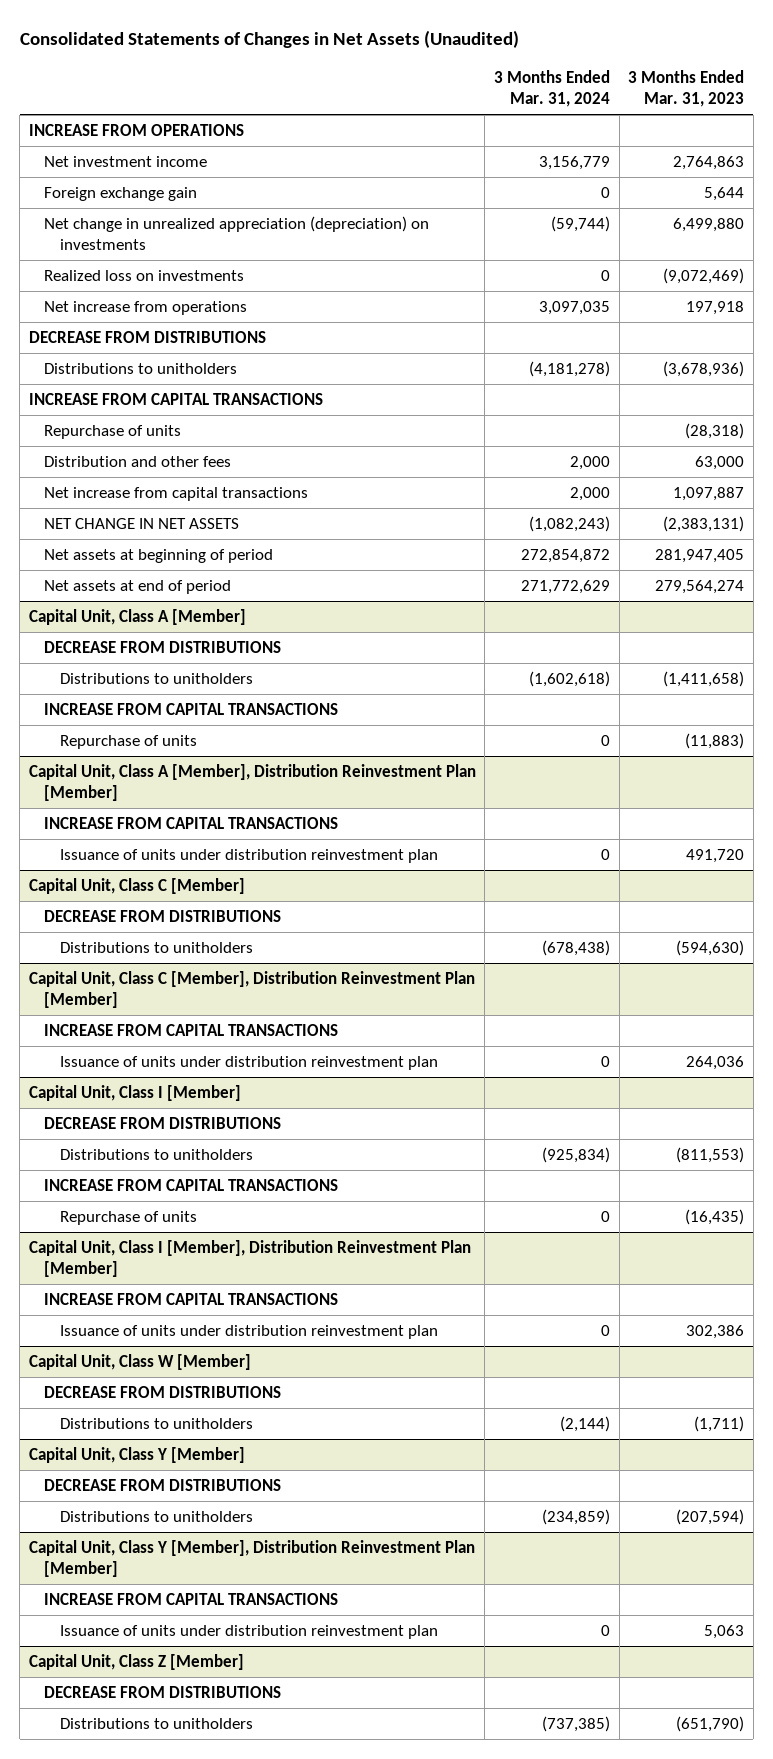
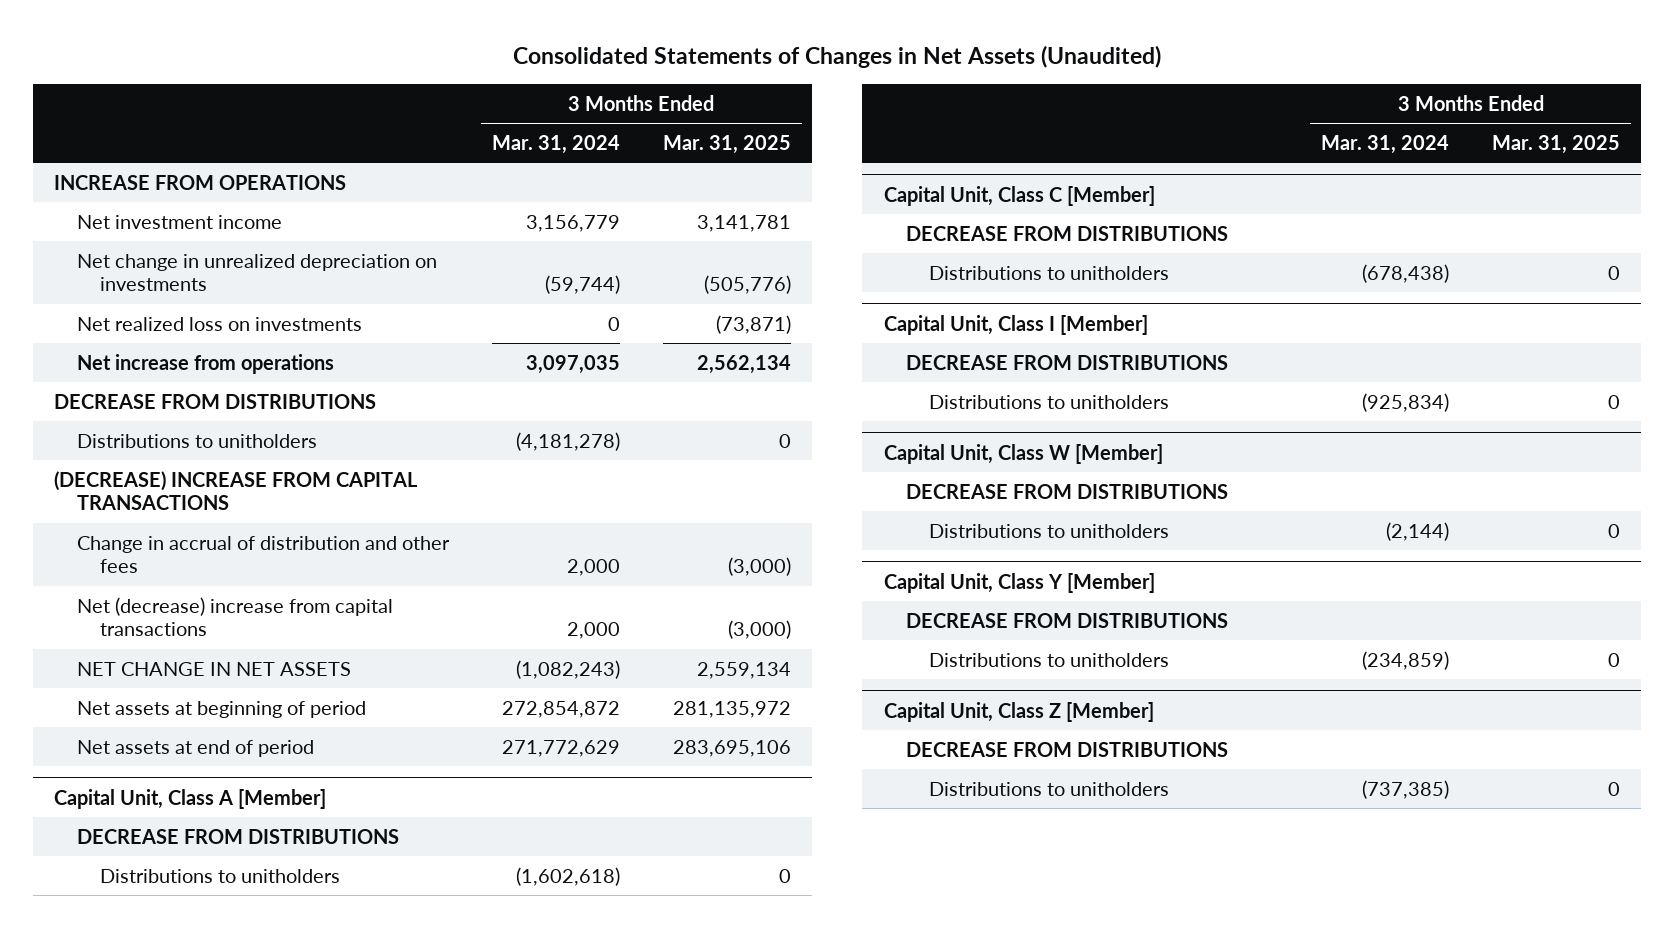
- | 3 Months Ended Mar. 31, 2024 | 3 Months Ended Mar. 31, 2023
+ | 3 Months Ended Mar. 31, 2024 | 3 Months Ended Mar. 31, 2025
- Foreign exchange gain | 0 | 5,644
- Net change in unrealized appreciation (depreciation) on investments | (59,744) | 6,499,880
- Realized loss on investments | 0 | (9,072,469)
+ Net change in unrealized depreciation on investments | (59,744) | (505,776)
+ Net realized loss on investments | 0 | (73,871)
- INCREASE FROM CAPITAL TRANSACTIONS
- Repurchase of units | | (28,318)
- Distribution and other fees | 2,000 | 63,000
- Net increase from capital transactions | 2,000 | 1,097,887
+ (DECREASE) INCREASE FROM CAPITAL TRANSACTIONS
+ Change in accrual of distribution and other fees | 2,000 | (3,000)
+ Net (decrease) increase from capital transactions | 2,000 | (3,000)
@ Capital Unit, Class A [Member]
- INCREASE FROM CAPITAL TRANSACTIONS
- Repurchase of units | 0 | (11,883)
- Capital Unit, Class A [Member], Distribution Reinvestment Plan [Member]
- INCREASE FROM CAPITAL TRANSACTIONS
- Issuance of units under distribution reinvestment plan | 0 | 491,720
- Capital Unit, Class C [Member], Distribution Reinvestment Plan [Member]
- INCREASE FROM CAPITAL TRANSACTIONS
- Issuance of units under distribution reinvestment plan | 0 | 264,036
@ Capital Unit, Class I [Member]
- INCREASE FROM CAPITAL TRANSACTIONS
- Repurchase of units | 0 | (16,435)
- Capital Unit, Class I [Member], Distribution Reinvestment Plan [Member]
- INCREASE FROM CAPITAL TRANSACTIONS
- Issuance of units under distribution reinvestment plan | 0 | 302,386
- Capital Unit, Class Y [Member], Distribution Reinvestment Plan [Member]
- INCREASE FROM CAPITAL TRANSACTIONS
- Issuance of units under distribution reinvestment plan | 0 | 5,063

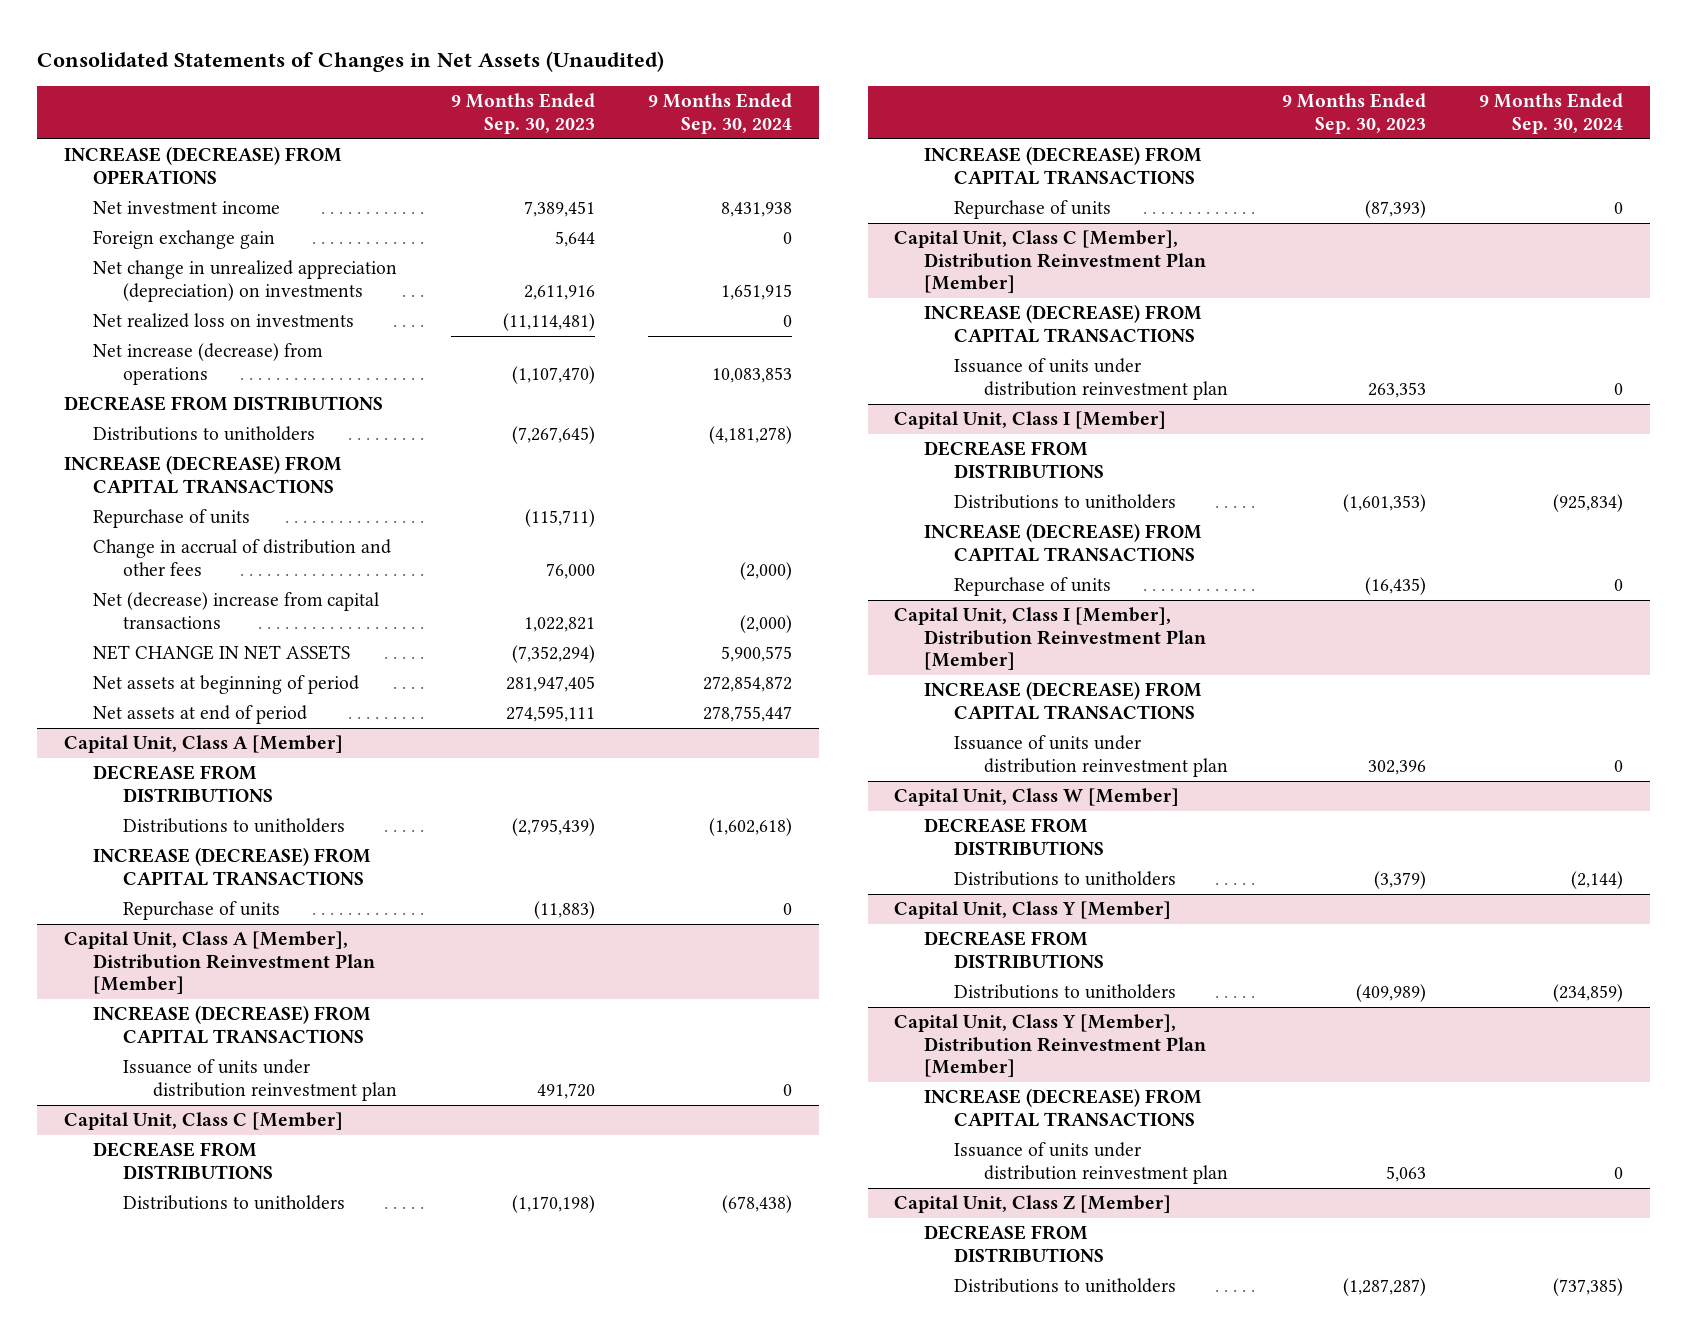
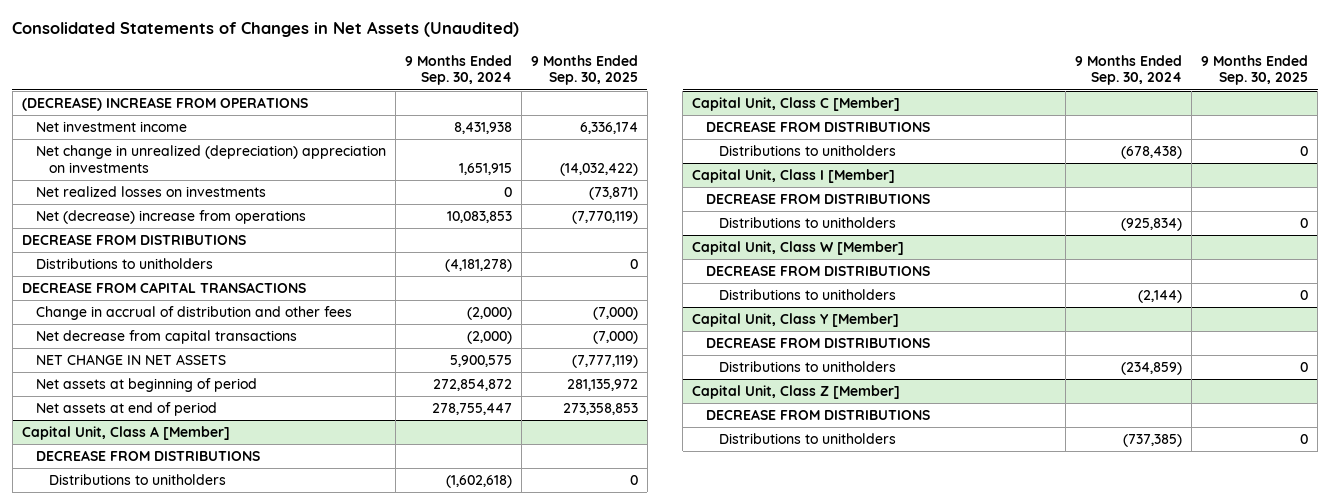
- | 9 Months Ended Sep. 30, 2023 | 9 Months Ended Sep. 30, 2024
+ | 9 Months Ended Sep. 30, 2024 | 9 Months Ended Sep. 30, 2025
- INCREASE (DECREASE) FROM OPERATIONS
+ (DECREASE) INCREASE FROM OPERATIONS
- Foreign exchange gain | 5,644 | 0
- Net change in unrealized appreciation (depreciation) on investments | 2,611,916 | 1,651,915
- Net realized loss on investments | (11,114,481) | 0
- Net increase (decrease) from operations | (1,107,470) | 10,083,853
+ Net change in unrealized (depreciation) appreciation on investments | 1,651,915 | (14,032,422)
+ Net realized losses on investments | 0 | (73,871)
+ Net (decrease) increase from operations | 10,083,853 | (7,770,119)
- INCREASE (DECREASE) FROM CAPITAL TRANSACTIONS
- Repurchase of units | (115,711) |
+ DECREASE FROM CAPITAL TRANSACTIONS
- Net (decrease) increase from capital transactions | 1,022,821 | (2,000)
+ Net decrease from capital transactions | (2,000) | (7,000)
@ Capital Unit, Class A [Member]
- INCREASE (DECREASE) FROM CAPITAL TRANSACTIONS
- Repurchase of units | (11,883) | 0
- Capital Unit, Class A [Member], Distribution Reinvestment Plan [Member]
- INCREASE (DECREASE) FROM CAPITAL TRANSACTIONS
- Issuance of units under distribution reinvestment plan | 491,720 | 0
@ Capital Unit, Class C [Member]
- INCREASE (DECREASE) FROM CAPITAL TRANSACTIONS
- Repurchase of units | (87,393) | 0
- Capital Unit, Class C [Member], Distribution Reinvestment Plan [Member]
- INCREASE (DECREASE) FROM CAPITAL TRANSACTIONS
- Issuance of units under distribution reinvestment plan | 263,353 | 0
@ Capital Unit, Class I [Member]
- INCREASE (DECREASE) FROM CAPITAL TRANSACTIONS
- Repurchase of units | (16,435) | 0
- Capital Unit, Class I [Member], Distribution Reinvestment Plan [Member]
- INCREASE (DECREASE) FROM CAPITAL TRANSACTIONS
- Issuance of units under distribution reinvestment plan | 302,396 | 0
- Capital Unit, Class Y [Member], Distribution Reinvestment Plan [Member]
- INCREASE (DECREASE) FROM CAPITAL TRANSACTIONS
- Issuance of units under distribution reinvestment plan | 5,063 | 0

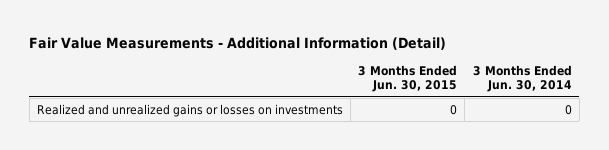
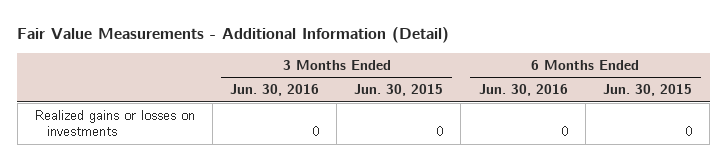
- | 3 Months Ended Jun. 30, 2015 | 3 Months Ended Jun. 30, 2014
+ | 3 Months Ended Jun. 30, 2016 | 3 Months Ended Jun. 30, 2015 | 6 Months Ended Jun. 30, 2016 | 6 Months Ended Jun. 30, 2015
- Realized and unrealized gains or losses on investments | 0 | 0
+ Realized gains or losses on investments | 0 | 0 | 0 | 0

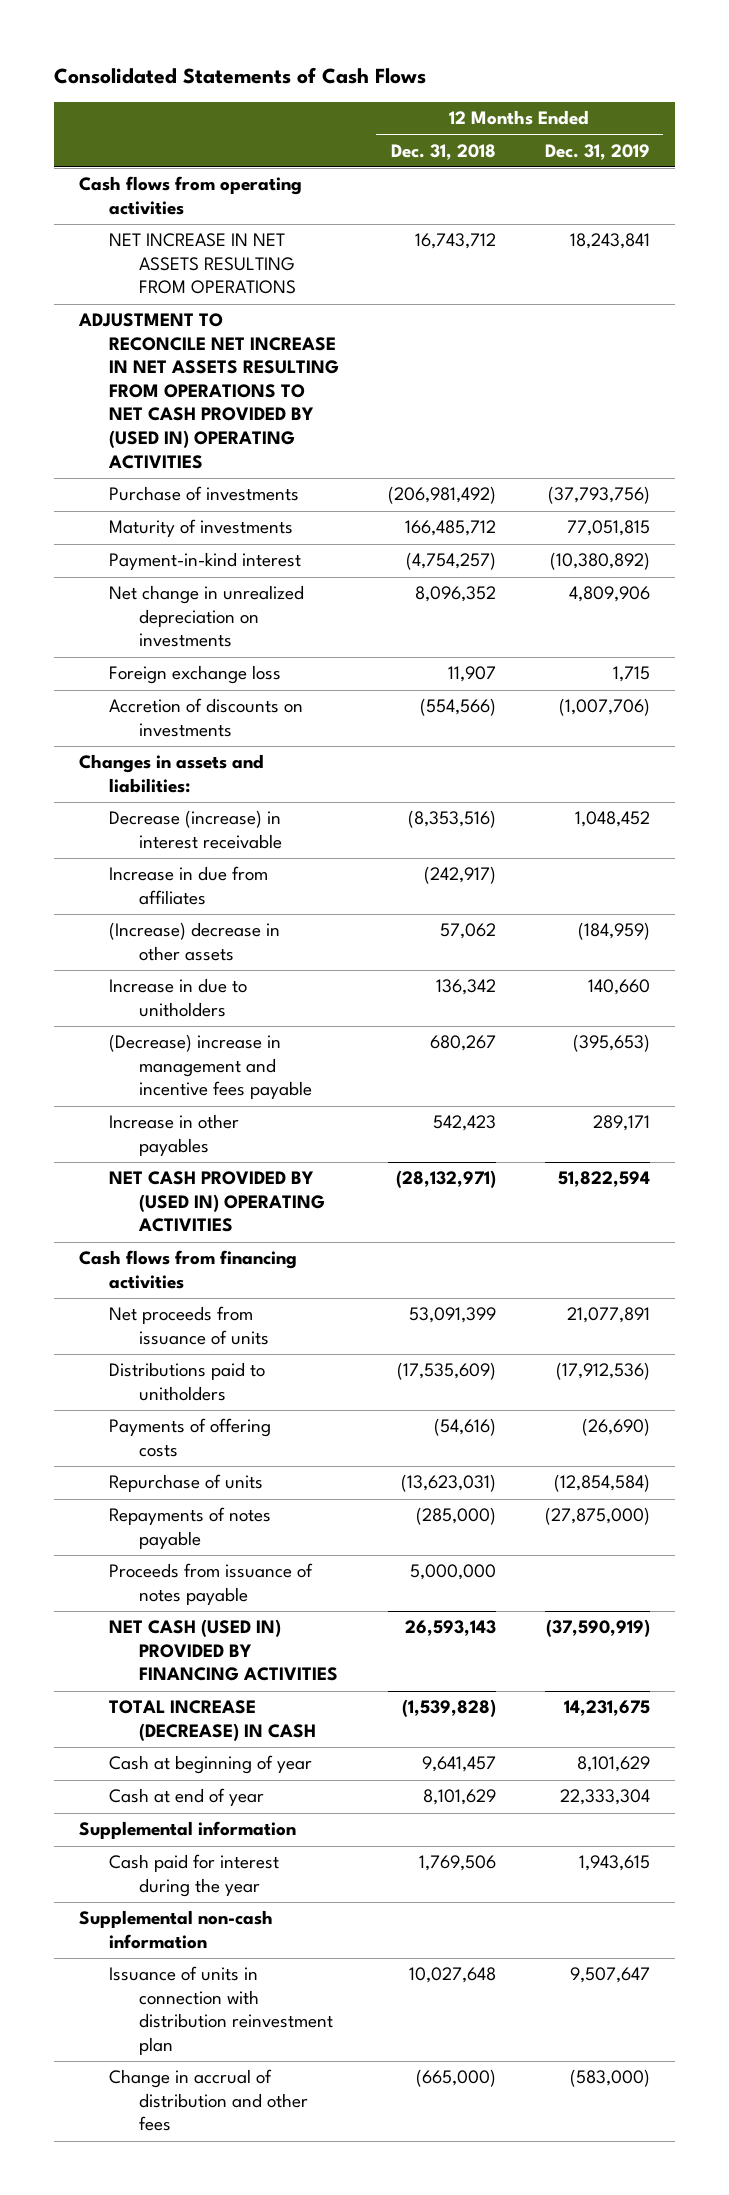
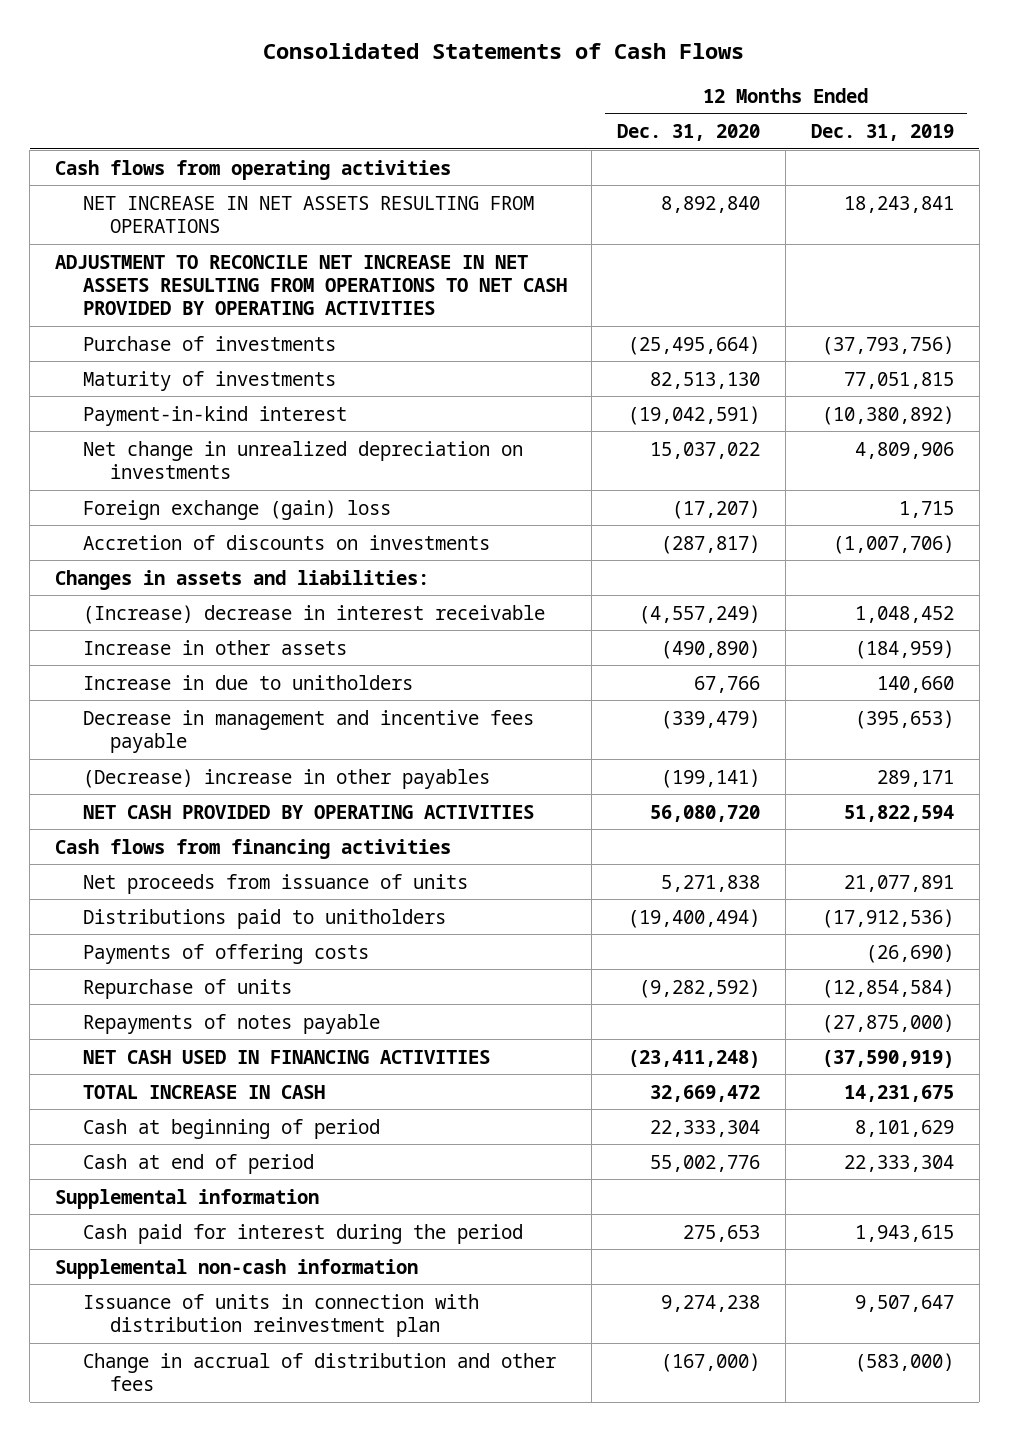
- | 12 Months Ended Dec. 31, 2018 | 12 Months Ended Dec. 31, 2019
+ | 12 Months Ended Dec. 31, 2020 | 12 Months Ended Dec. 31, 2019
- ADJUSTMENT TO RECONCILE NET INCREASE IN NET ASSETS RESULTING FROM OPERATIONS TO NET CASH PROVIDED BY (USED IN) OPERATING ACTIVITIES
+ ADJUSTMENT TO RECONCILE NET INCREASE IN NET ASSETS RESULTING FROM OPERATIONS TO NET CASH PROVIDED BY OPERATING ACTIVITIES
- Foreign exchange loss | 11,907 | 1,715
+ Foreign exchange (gain) loss | (17,207) | 1,715
- Decrease (increase) in interest receivable | (8,353,516) | 1,048,452
- Increase in due from affiliates | (242,917) |
- (Increase) decrease in other assets | 57,062 | (184,959)
+ (Increase) decrease in interest receivable | (4,557,249) | 1,048,452
+ Increase in other assets | (490,890) | (184,959)
- (Decrease) increase in management and incentive fees payable | 680,267 | (395,653)
- Increase in other payables | 542,423 | 289,171
- NET CASH PROVIDED BY (USED IN) OPERATING ACTIVITIES | (28,132,971) | 51,822,594
+ Decrease in management and incentive fees payable | (339,479) | (395,653)
+ (Decrease) increase in other payables | (199,141) | 289,171
+ NET CASH PROVIDED BY OPERATING ACTIVITIES | 56,080,720 | 51,822,594
- Proceeds from issuance of notes payable | 5,000,000 |
- NET CASH (USED IN) PROVIDED BY FINANCING ACTIVITIES | 26,593,143 | (37,590,919)
- TOTAL INCREASE (DECREASE) IN CASH | (1,539,828) | 14,231,675
- Cash at beginning of year | 9,641,457 | 8,101,629
- Cash at end of year | 8,101,629 | 22,333,304
+ NET CASH USED IN FINANCING ACTIVITIES | (23,411,248) | (37,590,919)
+ TOTAL INCREASE IN CASH | 32,669,472 | 14,231,675
+ Cash at beginning of period | 22,333,304 | 8,101,629
+ Cash at end of period | 55,002,776 | 22,333,304
- Cash paid for interest during the year | 1,769,506 | 1,943,615
+ Cash paid for interest during the period | 275,653 | 1,943,615

